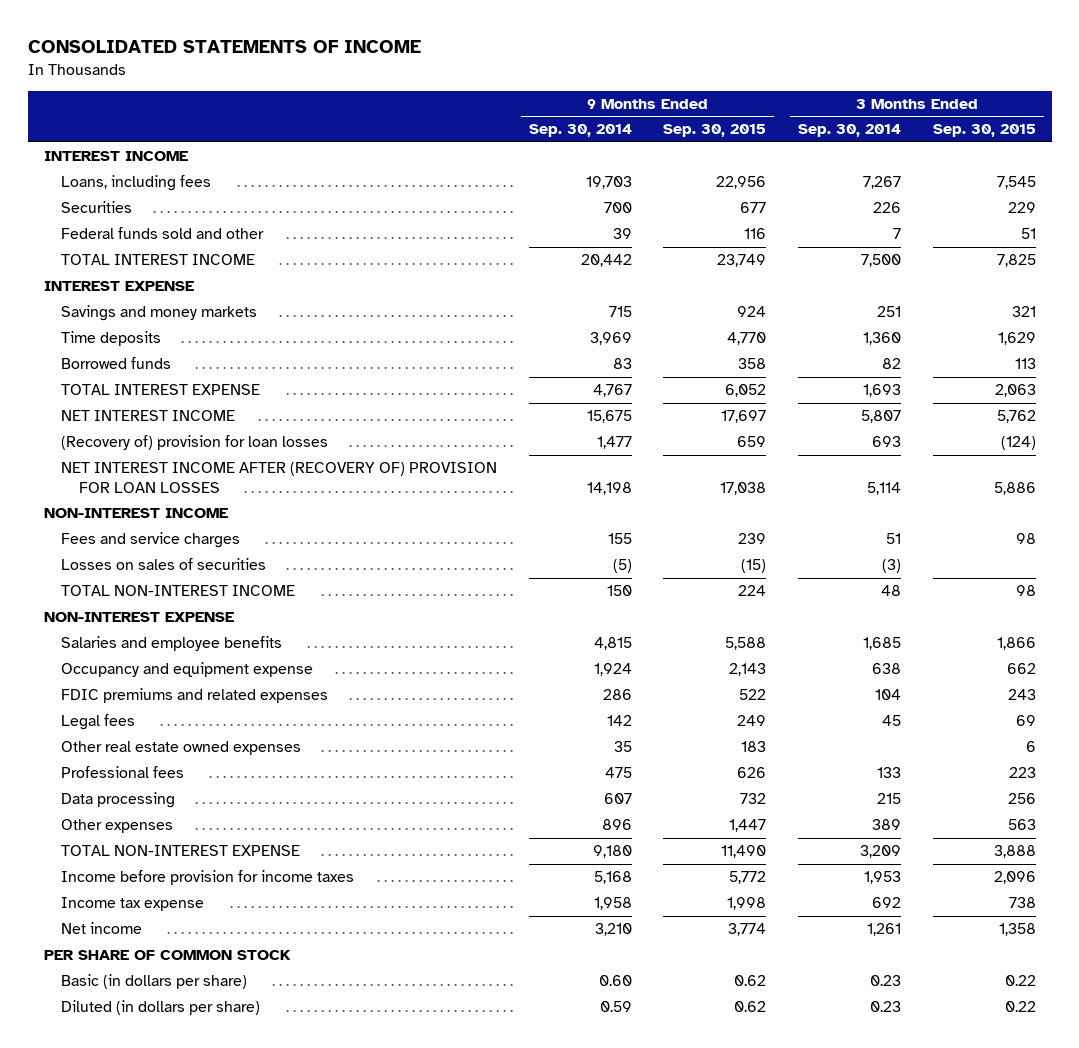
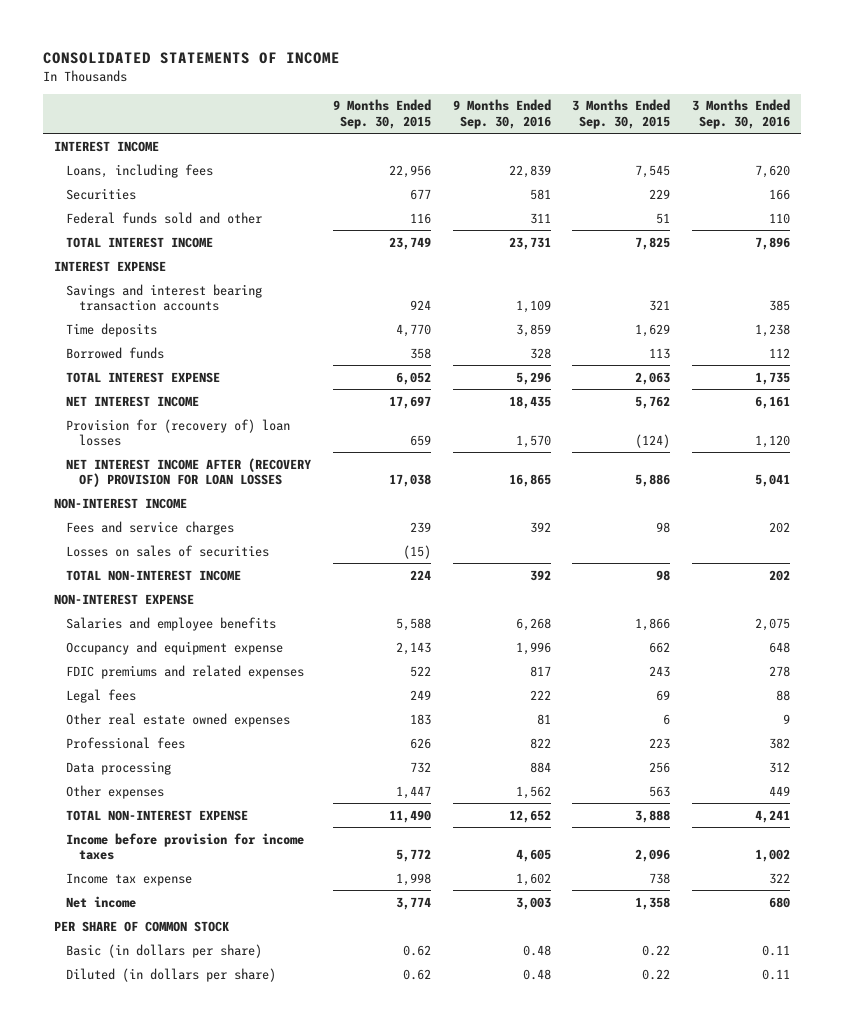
- | 9 Months Ended Sep. 30, 2014 | 9 Months Ended Sep. 30, 2015 | 3 Months Ended Sep. 30, 2014 | 3 Months Ended Sep. 30, 2015
+ | 9 Months Ended Sep. 30, 2015 | 9 Months Ended Sep. 30, 2016 | 3 Months Ended Sep. 30, 2015 | 3 Months Ended Sep. 30, 2016
- Savings and money markets | 715 | 924 | 251 | 321
+ Savings and interest bearing transaction accounts | 924 | 1,109 | 321 | 385
- (Recovery of) provision for loan losses | 1,477 | 659 | 693 | (124)
+ Provision for (recovery of) loan losses | 659 | 1,570 | (124) | 1,120

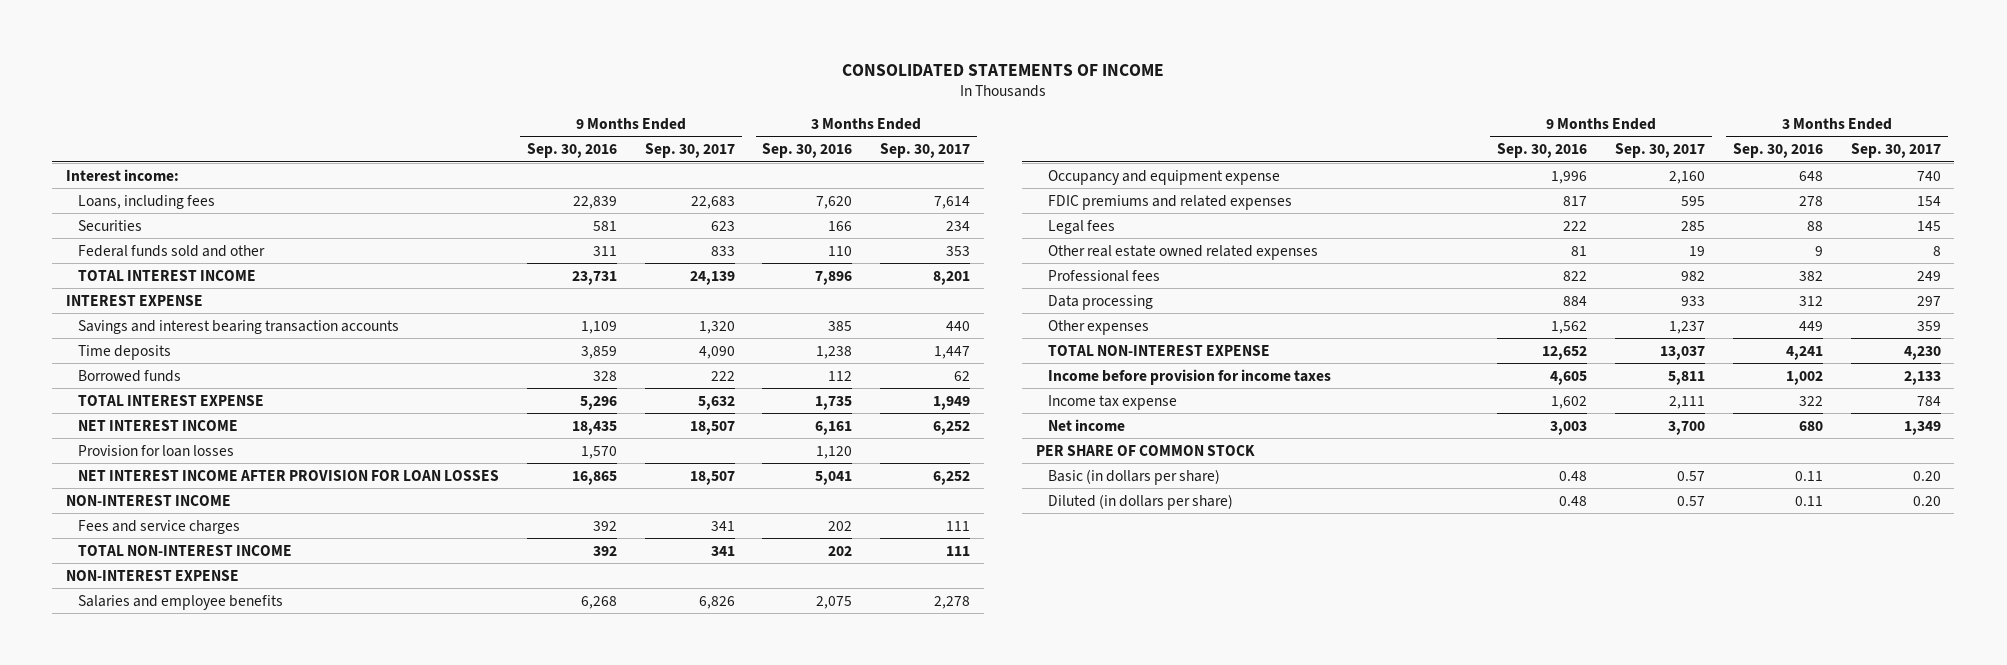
- | 9 Months Ended Sep. 30, 2015 | 9 Months Ended Sep. 30, 2016 | 3 Months Ended Sep. 30, 2015 | 3 Months Ended Sep. 30, 2016
+ | 9 Months Ended Sep. 30, 2016 | 9 Months Ended Sep. 30, 2017 | 3 Months Ended Sep. 30, 2016 | 3 Months Ended Sep. 30, 2017
- INTEREST INCOME
+ Interest income:
- Provision for (recovery of) loan losses | 659 | 1,570 | (124) | 1,120
- NET INTEREST INCOME AFTER (RECOVERY OF) PROVISION FOR LOAN LOSSES | 17,038 | 16,865 | 5,886 | 5,041
+ Provision for loan losses | 1,570 | | 1,120 |
+ NET INTEREST INCOME AFTER PROVISION FOR LOAN LOSSES | 16,865 | 18,507 | 5,041 | 6,252
- Losses on sales of securities | (15) | | |
- Other real estate owned expenses | 183 | 81 | 6 | 9
+ Other real estate owned related expenses | 81 | 19 | 9 | 8

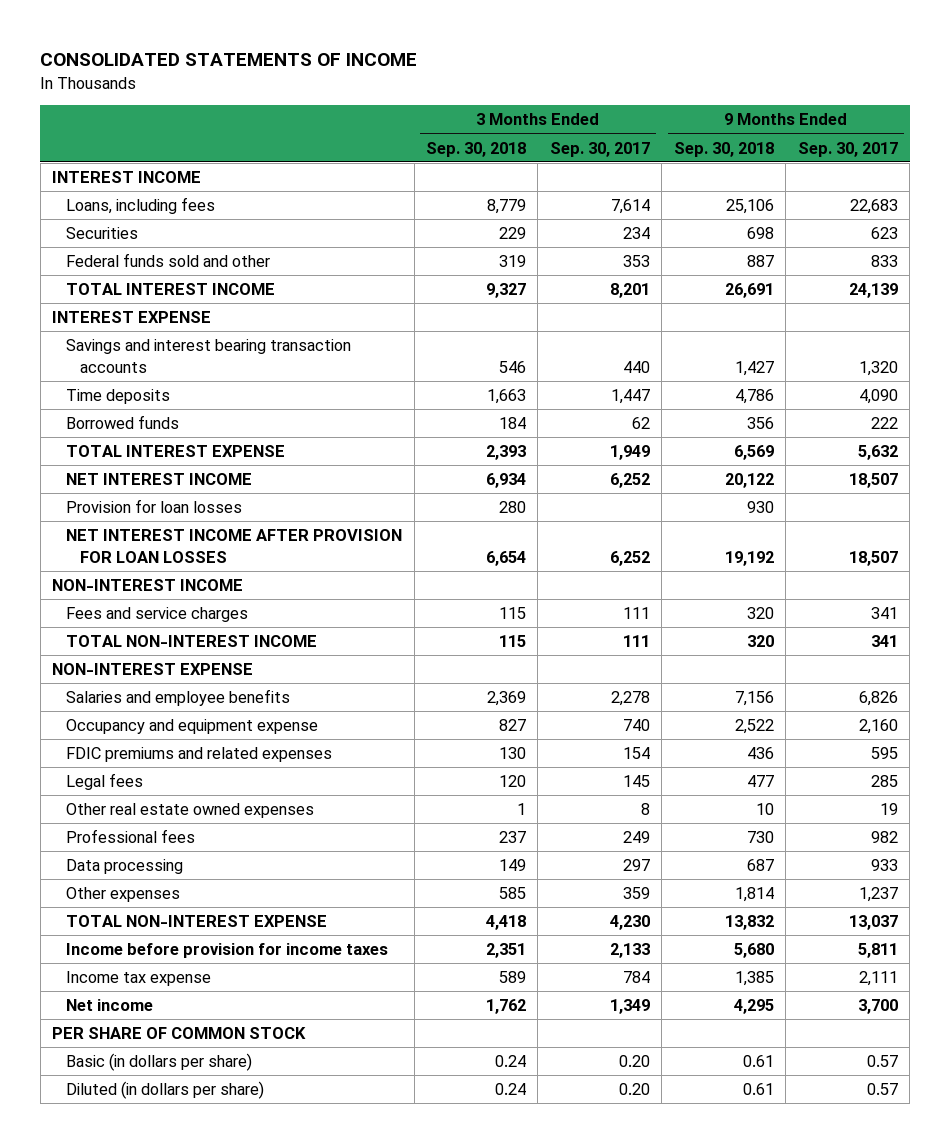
- | 9 Months Ended Sep. 30, 2016 | 9 Months Ended Sep. 30, 2017 | 3 Months Ended Sep. 30, 2016 | 3 Months Ended Sep. 30, 2017
+ | 3 Months Ended Sep. 30, 2018 | 3 Months Ended Sep. 30, 2017 | 9 Months Ended Sep. 30, 2018 | 9 Months Ended Sep. 30, 2017
- Interest income:
+ INTEREST INCOME
- Other real estate owned related expenses | 81 | 19 | 9 | 8
+ Other real estate owned expenses | 1 | 8 | 10 | 19

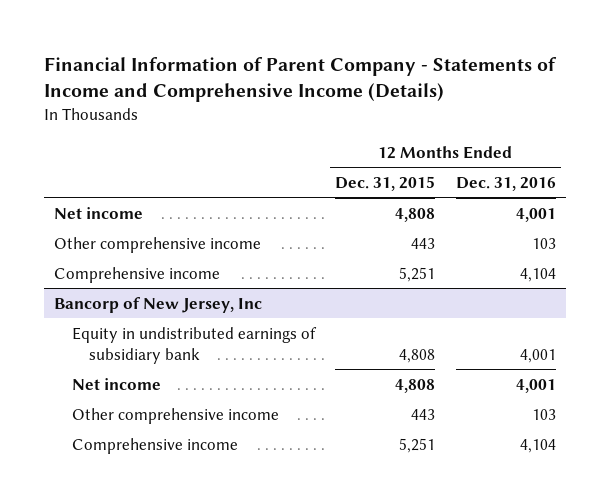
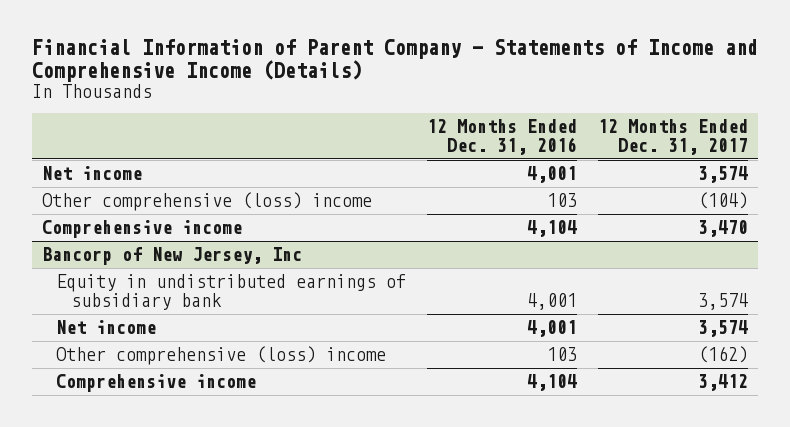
- | 12 Months Ended Dec. 31, 2015 | 12 Months Ended Dec. 31, 2016
+ | 12 Months Ended Dec. 31, 2016 | 12 Months Ended Dec. 31, 2017
- Other comprehensive income | 443 | 103
+ Other comprehensive (loss) income | 103 | (104)
@ Bancorp of New Jersey, Inc
- Other comprehensive income | 443 | 103
+ Other comprehensive (loss) income | 103 | (162)

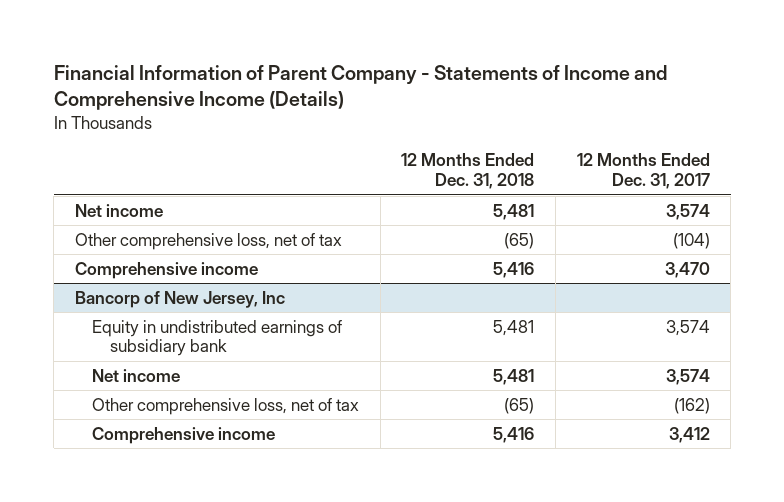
- | 12 Months Ended Dec. 31, 2016 | 12 Months Ended Dec. 31, 2017
+ | 12 Months Ended Dec. 31, 2018 | 12 Months Ended Dec. 31, 2017
- Other comprehensive (loss) income | 103 | (104)
+ Other comprehensive loss, net of tax | (65) | (104)
@ Bancorp of New Jersey, Inc
- Other comprehensive (loss) income | 103 | (162)
+ Other comprehensive loss, net of tax | (65) | (162)

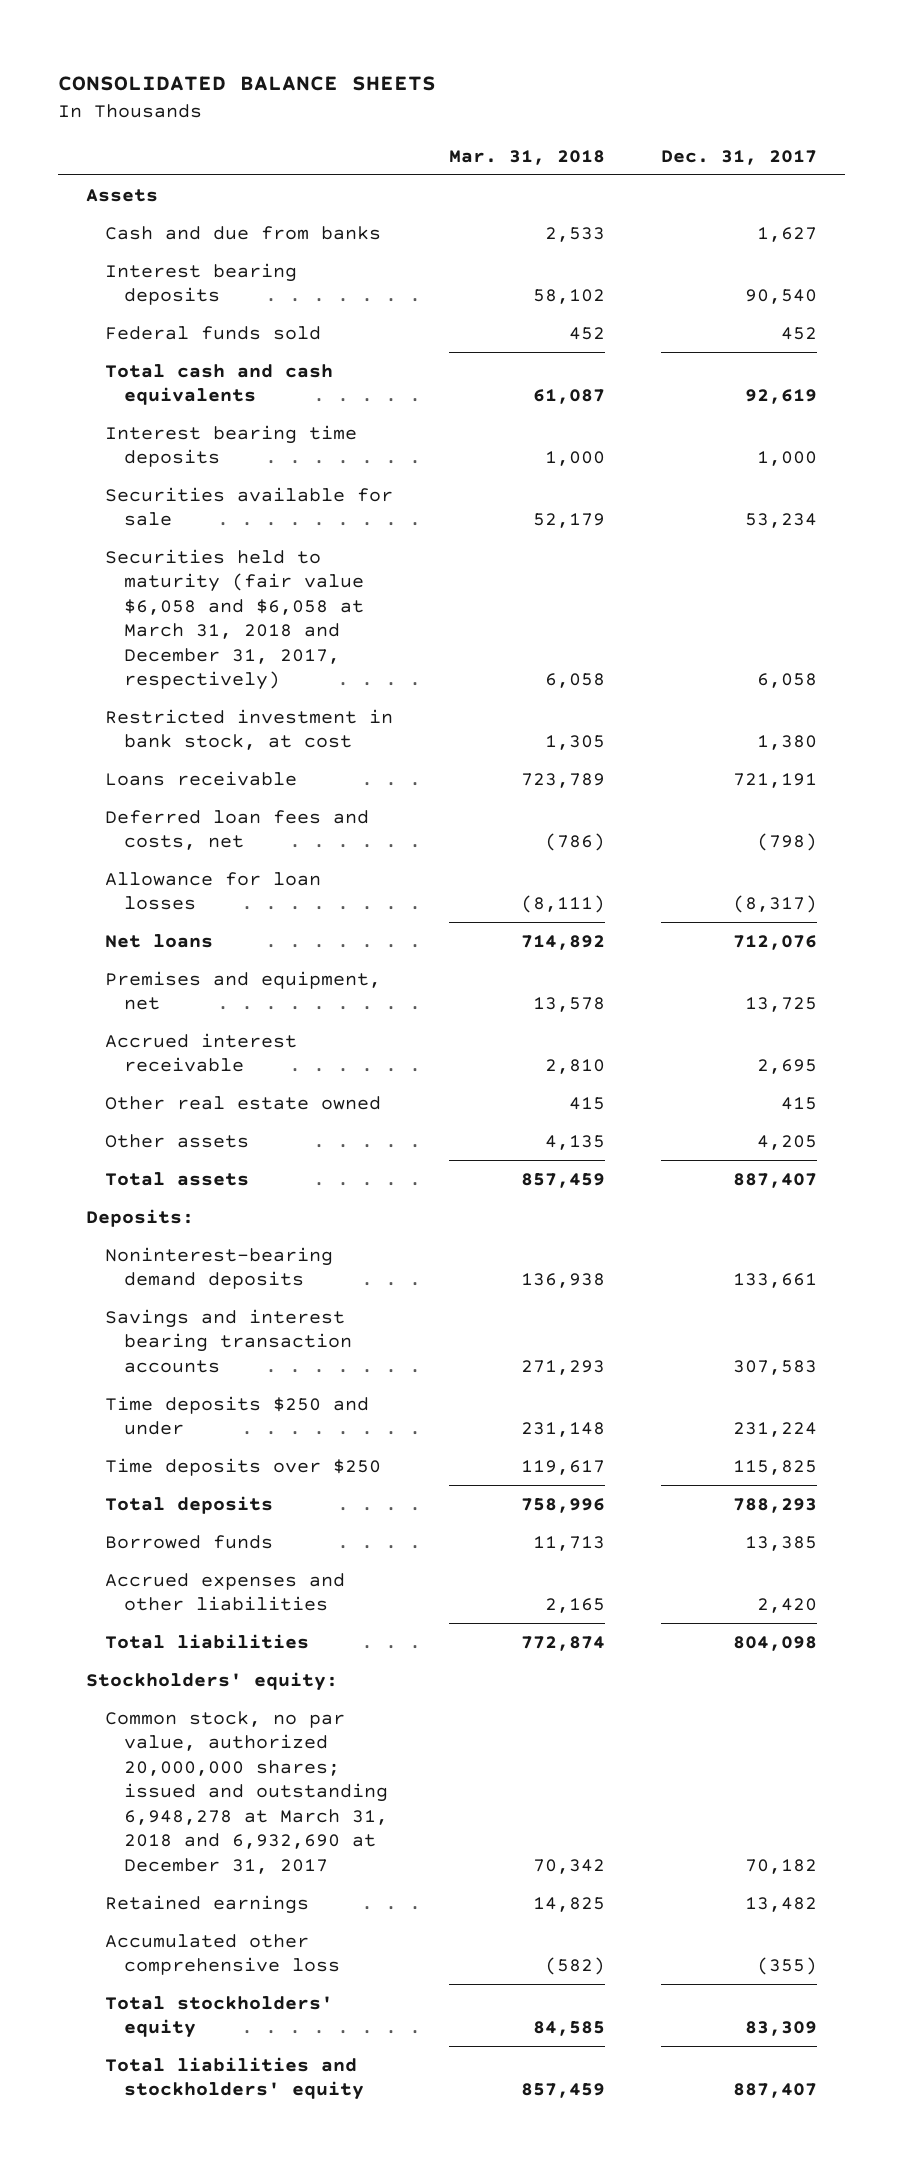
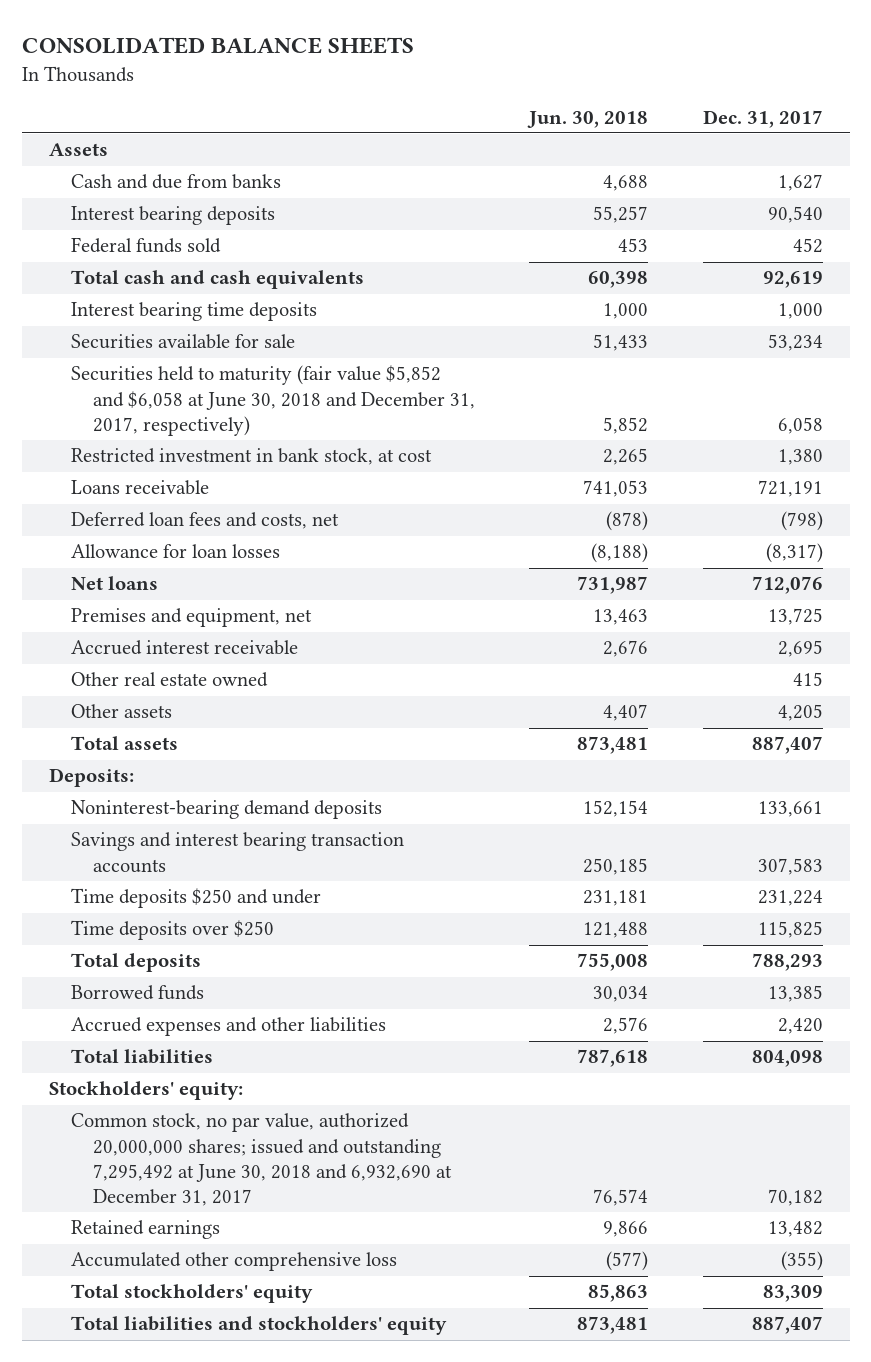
- | Mar. 31, 2018 | Dec. 31, 2017
+ | Jun. 30, 2018 | Dec. 31, 2017
- Securities held to maturity (fair value $6,058 and $6,058 at March 31, 2018 and December 31, 2017, respectively) | 6,058 | 6,058
+ Securities held to maturity (fair value $5,852 and $6,058 at June 30, 2018 and December 31, 2017, respectively) | 5,852 | 6,058
- Common stock, no par value, authorized 20,000,000 shares; issued and outstanding 6,948,278 at March 31, 2018 and 6,932,690 at December 31, 2017 | 70,342 | 70,182
+ Common stock, no par value, authorized 20,000,000 shares; issued and outstanding 7,295,492 at June 30, 2018 and 6,932,690 at December 31, 2017 | 76,574 | 70,182

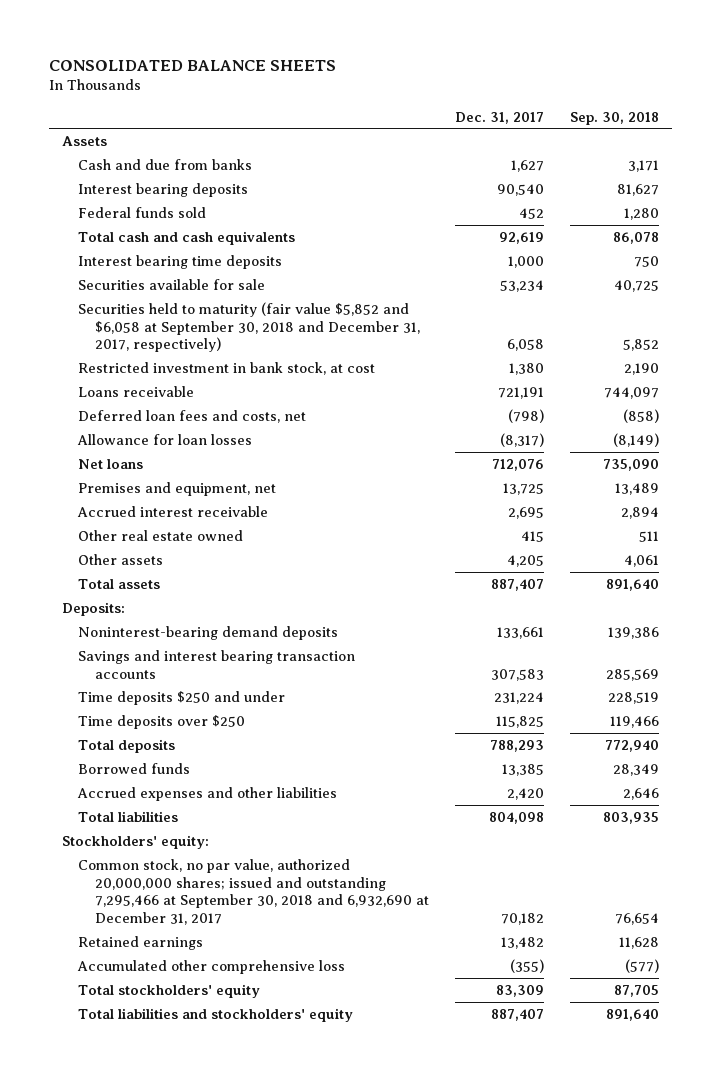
- | Jun. 30, 2018 | Dec. 31, 2017
+ | Dec. 31, 2017 | Sep. 30, 2018
- Securities held to maturity (fair value $5,852 and $6,058 at June 30, 2018 and December 31, 2017, respectively) | 5,852 | 6,058
+ Securities held to maturity (fair value $5,852 and $6,058 at September 30, 2018 and December 31, 2017, respectively) | 6,058 | 5,852
- Common stock, no par value, authorized 20,000,000 shares; issued and outstanding 7,295,492 at June 30, 2018 and 6,932,690 at December 31, 2017 | 76,574 | 70,182
+ Common stock, no par value, authorized 20,000,000 shares; issued and outstanding 7,295,466 at September 30, 2018 and 6,932,690 at December 31, 2017 | 70,182 | 76,654

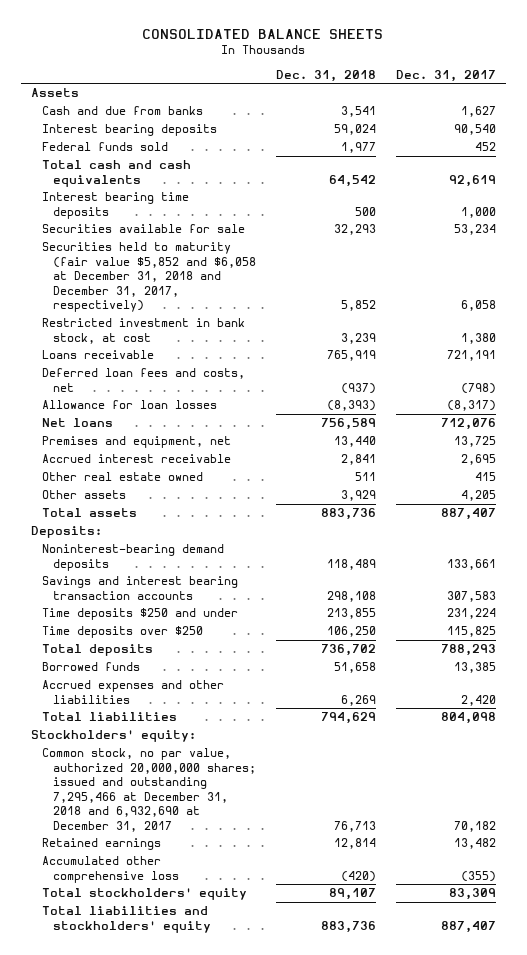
- | Dec. 31, 2017 | Sep. 30, 2018
+ | Dec. 31, 2018 | Dec. 31, 2017
- Securities held to maturity (fair value $5,852 and $6,058 at September 30, 2018 and December 31, 2017, respectively) | 6,058 | 5,852
+ Securities held to maturity (fair value $5,852 and $6,058 at December 31, 2018 and December 31, 2017, respectively) | 5,852 | 6,058
- Common stock, no par value, authorized 20,000,000 shares; issued and outstanding 7,295,466 at September 30, 2018 and 6,932,690 at December 31, 2017 | 70,182 | 76,654
+ Common stock, no par value, authorized 20,000,000 shares; issued and outstanding 7,295,466 at December 31, 2018 and 6,932,690 at December 31, 2017 | 76,713 | 70,182

